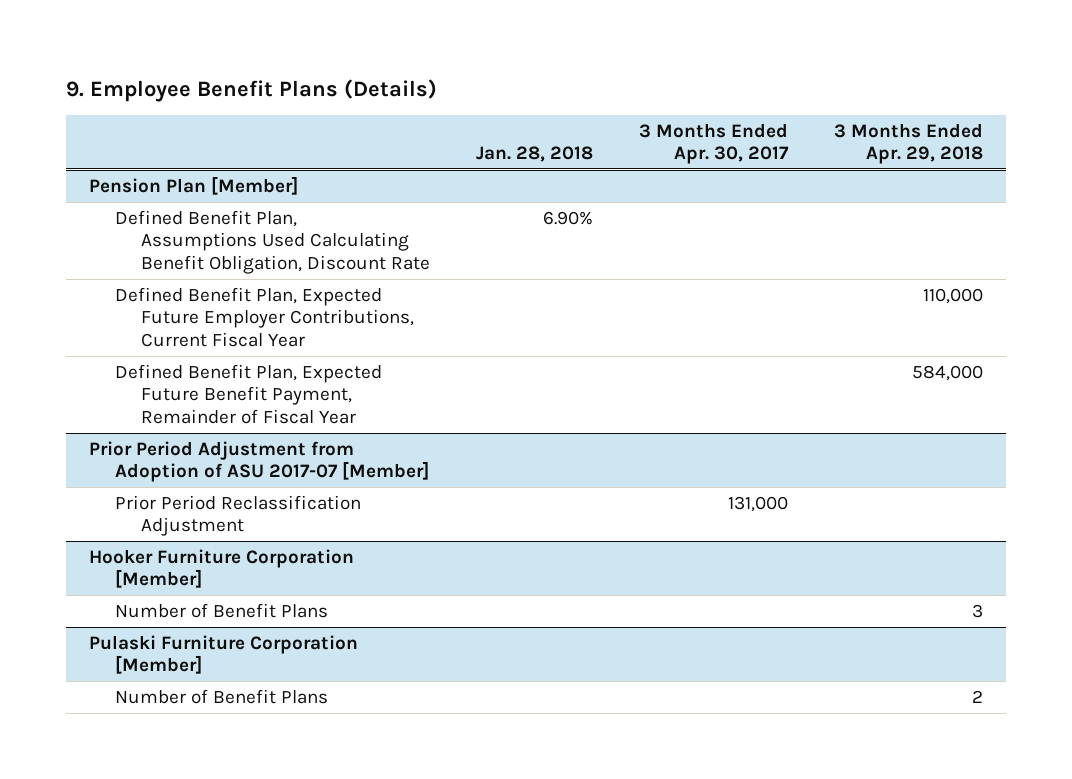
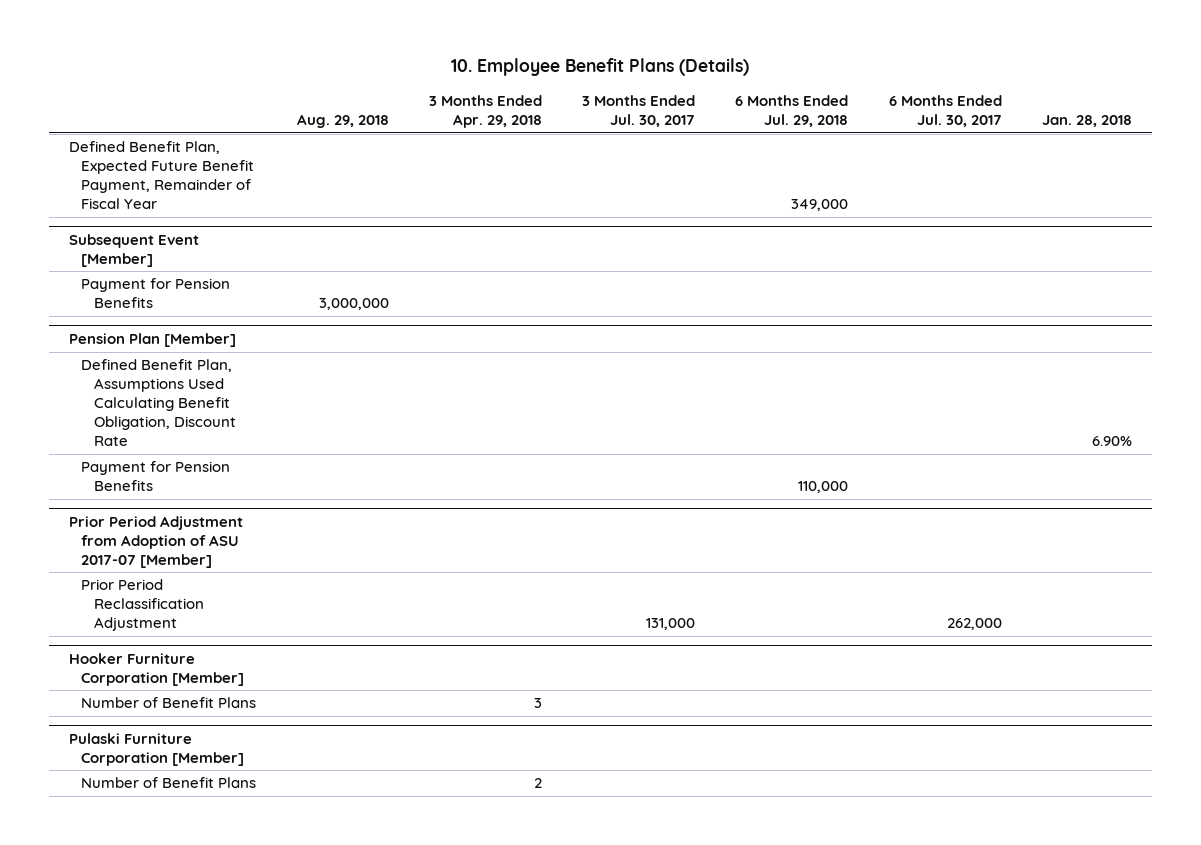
- 9. Employee Benefit Plans (Details)
+ 10. Employee Benefit Plans (Details)
- | Jan. 28, 2018 | 3 Months Ended Apr. 30, 2017 | 3 Months Ended Apr. 29, 2018
+ | Aug. 29, 2018 | 3 Months Ended Apr. 29, 2018 | 3 Months Ended Jul. 30, 2017 | 6 Months Ended Jul. 29, 2018 | 6 Months Ended Jul. 30, 2017 | Jan. 28, 2018
+ Defined Benefit Plan, Expected Future Benefit Payment, Remainder of Fiscal Year | | | | 349,000 | |
+ Subsequent Event [Member]
+ Payment for Pension Benefits | 3,000,000 | | | | |
@ Pension Plan [Member]
- Defined Benefit Plan, Expected Future Employer Contributions, Current Fiscal Year | | | 110,000
- Defined Benefit Plan, Expected Future Benefit Payment, Remainder of Fiscal Year | | | 584,000
+ Payment for Pension Benefits | | | | 110,000 | |

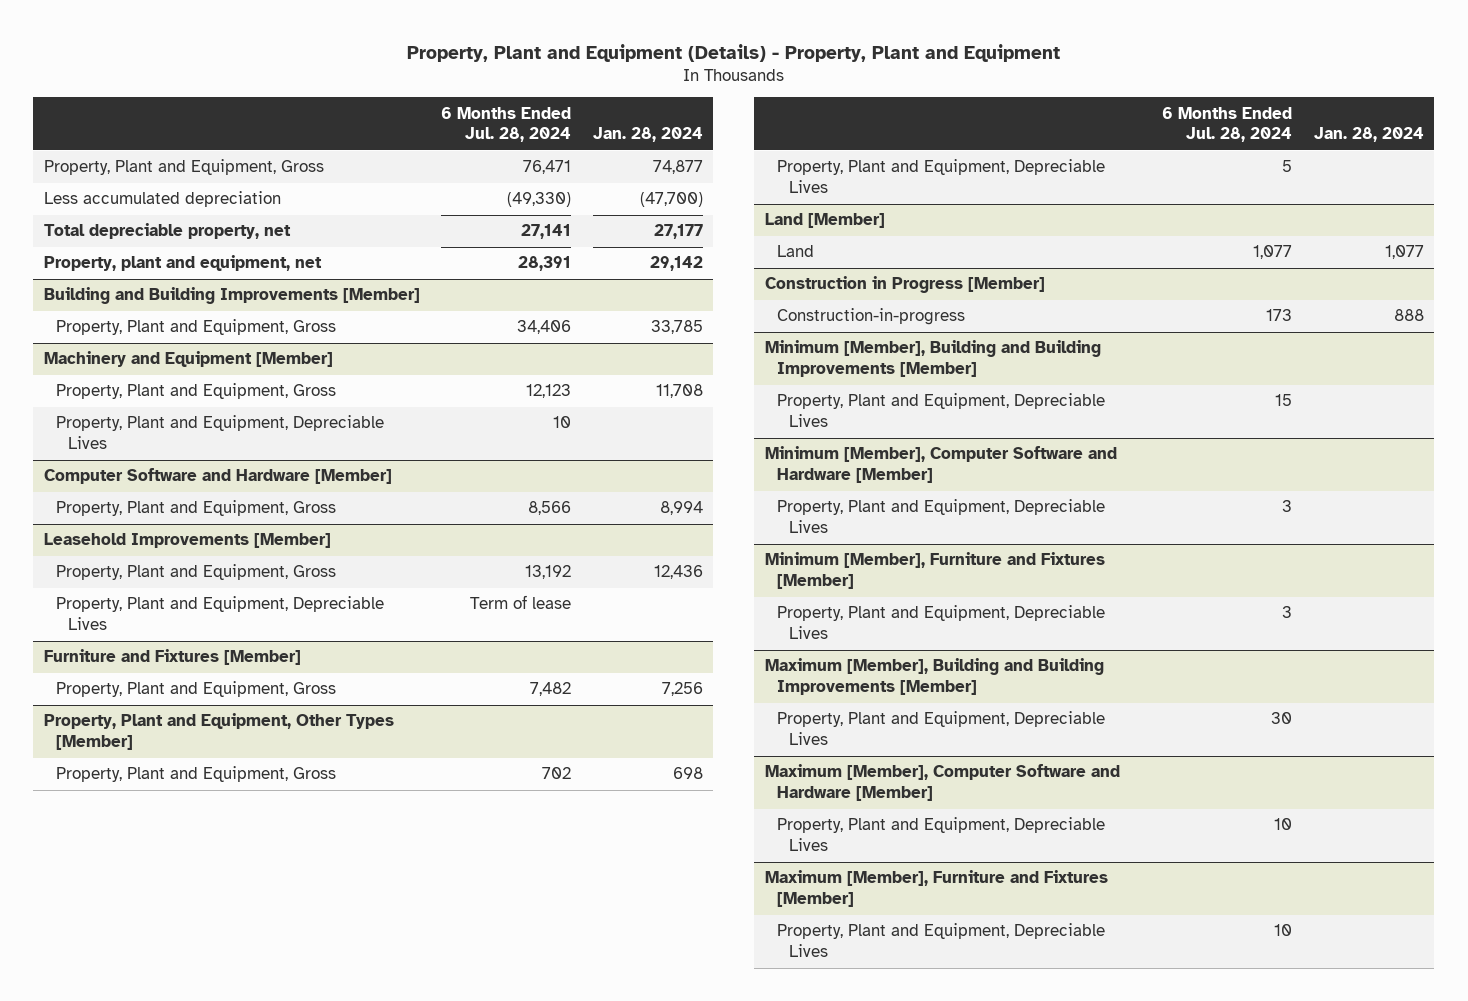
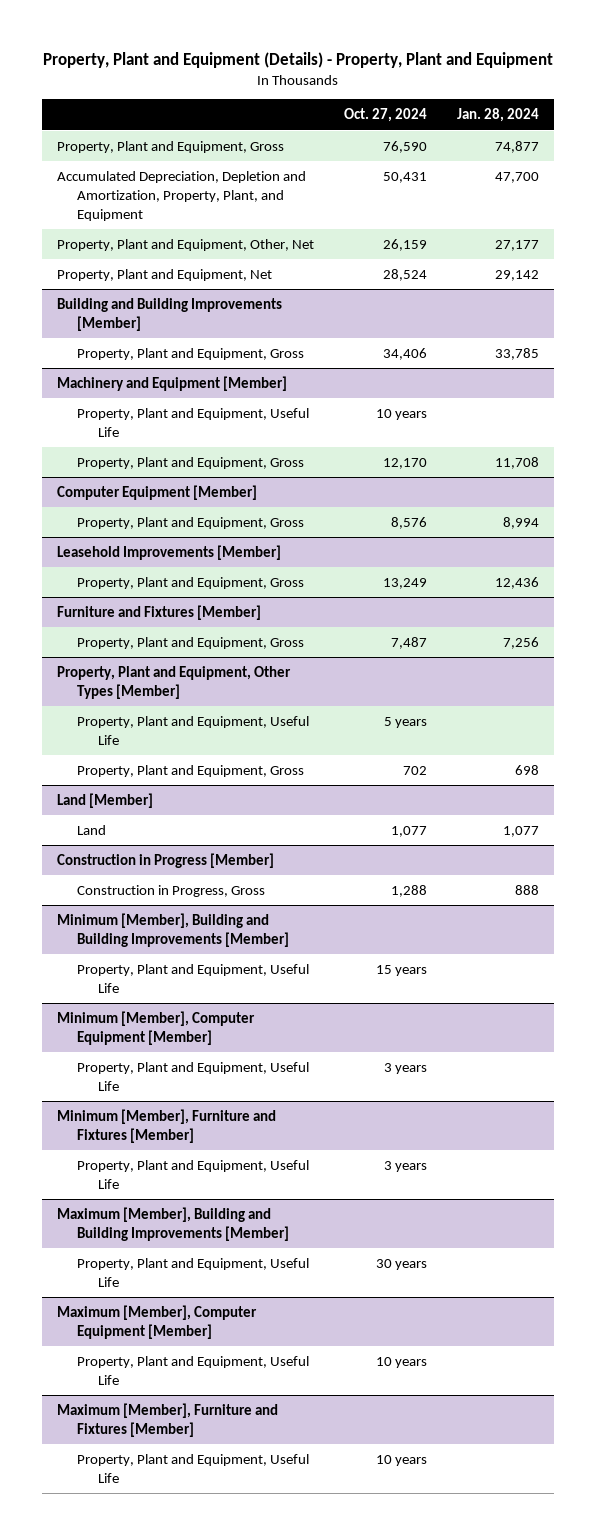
- | 6 Months Ended Jul. 28, 2024 | Jan. 28, 2024
+ | Oct. 27, 2024 | Jan. 28, 2024
- Less accumulated depreciation | (49,330) | (47,700)
- Total depreciable property, net | 27,141 | 27,177
- Property, plant and equipment, net | 28,391 | 29,142
+ Accumulated Depreciation, Depletion and Amortization, Property, Plant, and Equipment | 50,431 | 47,700
+ Property, Plant and Equipment, Other, Net | 26,159 | 27,177
+ Property, Plant and Equipment, Net | 28,524 | 29,142
@ Machinery and Equipment [Member]
+ Property, Plant and Equipment, Useful Life | 10 years |
- Property, Plant and Equipment, Depreciable Lives | 10 |
- Computer Software and Hardware [Member]
+ Computer Equipment [Member]
@ Leasehold Improvements [Member]
- Property, Plant and Equipment, Depreciable Lives | Term of lease |
@ Property, Plant and Equipment, Other Types [Member]
+ Property, Plant and Equipment, Useful Life | 5 years |
- Property, Plant and Equipment, Depreciable Lives | 5 |
@ Construction in Progress [Member]
- Construction-in-progress | 173 | 888
+ Construction in Progress, Gross | 1,288 | 888
@ Minimum [Member], Building and Building Improvements [Member]
- Property, Plant and Equipment, Depreciable Lives | 15 |
- Minimum [Member], Computer Software and Hardware [Member]
- Property, Plant and Equipment, Depreciable Lives | 3 |
@ Minimum [Member], Building and Building Improvements [Member]
+ Property, Plant and Equipment, Useful Life | 15 years |
+ Minimum [Member], Computer Equipment [Member]
+ Property, Plant and Equipment, Useful Life | 3 years |
@ Minimum [Member], Furniture and Fixtures [Member]
- Property, Plant and Equipment, Depreciable Lives | 3 |
+ Property, Plant and Equipment, Useful Life | 3 years |
@ Maximum [Member], Building and Building Improvements [Member]
- Property, Plant and Equipment, Depreciable Lives | 30 |
- Maximum [Member], Computer Software and Hardware [Member]
- Property, Plant and Equipment, Depreciable Lives | 10 |
@ Maximum [Member], Building and Building Improvements [Member]
+ Property, Plant and Equipment, Useful Life | 30 years |
+ Maximum [Member], Computer Equipment [Member]
+ Property, Plant and Equipment, Useful Life | 10 years |
@ Maximum [Member], Furniture and Fixtures [Member]
- Property, Plant and Equipment, Depreciable Lives | 10 |
+ Property, Plant and Equipment, Useful Life | 10 years |

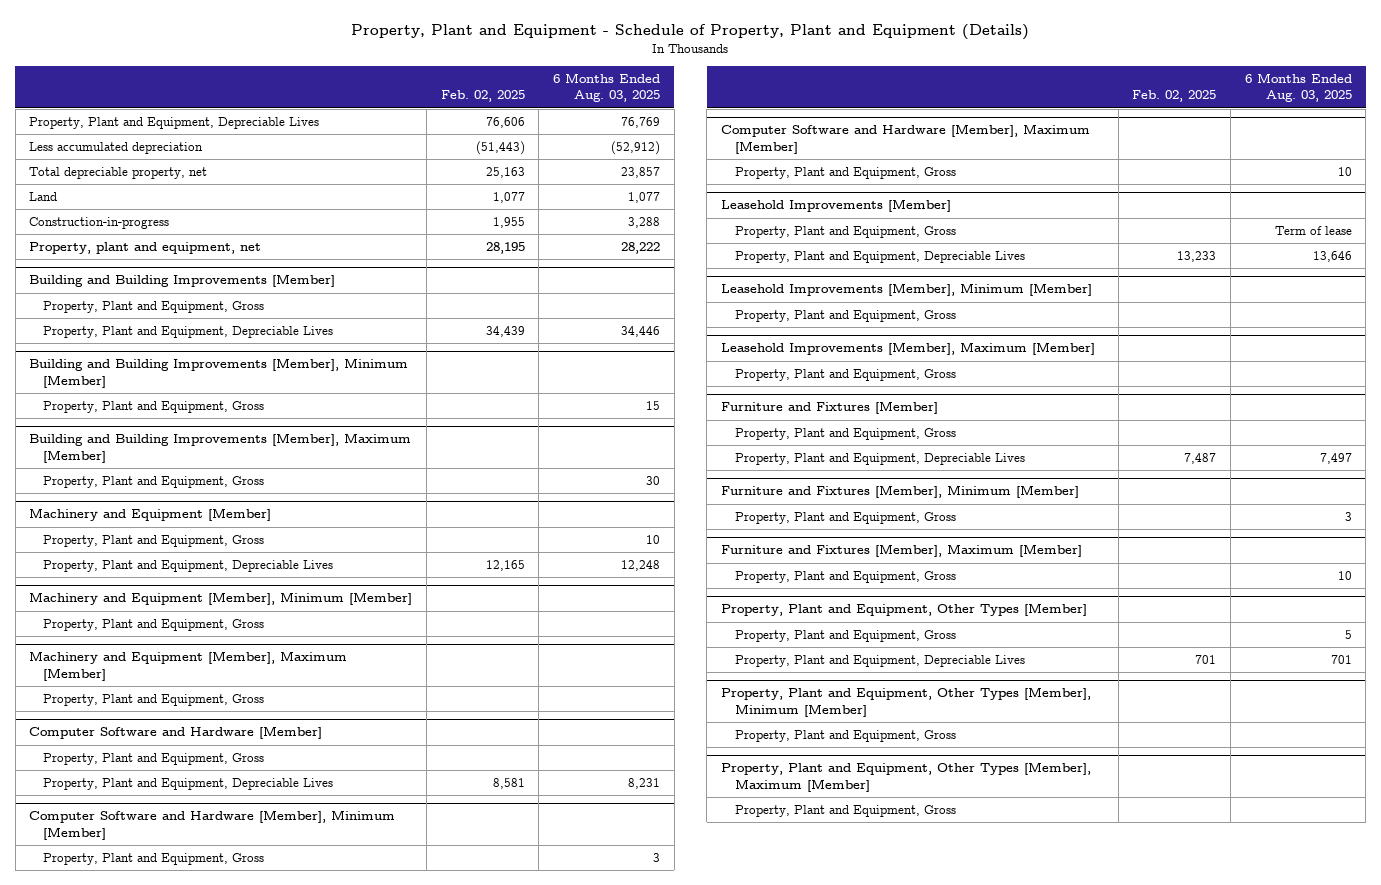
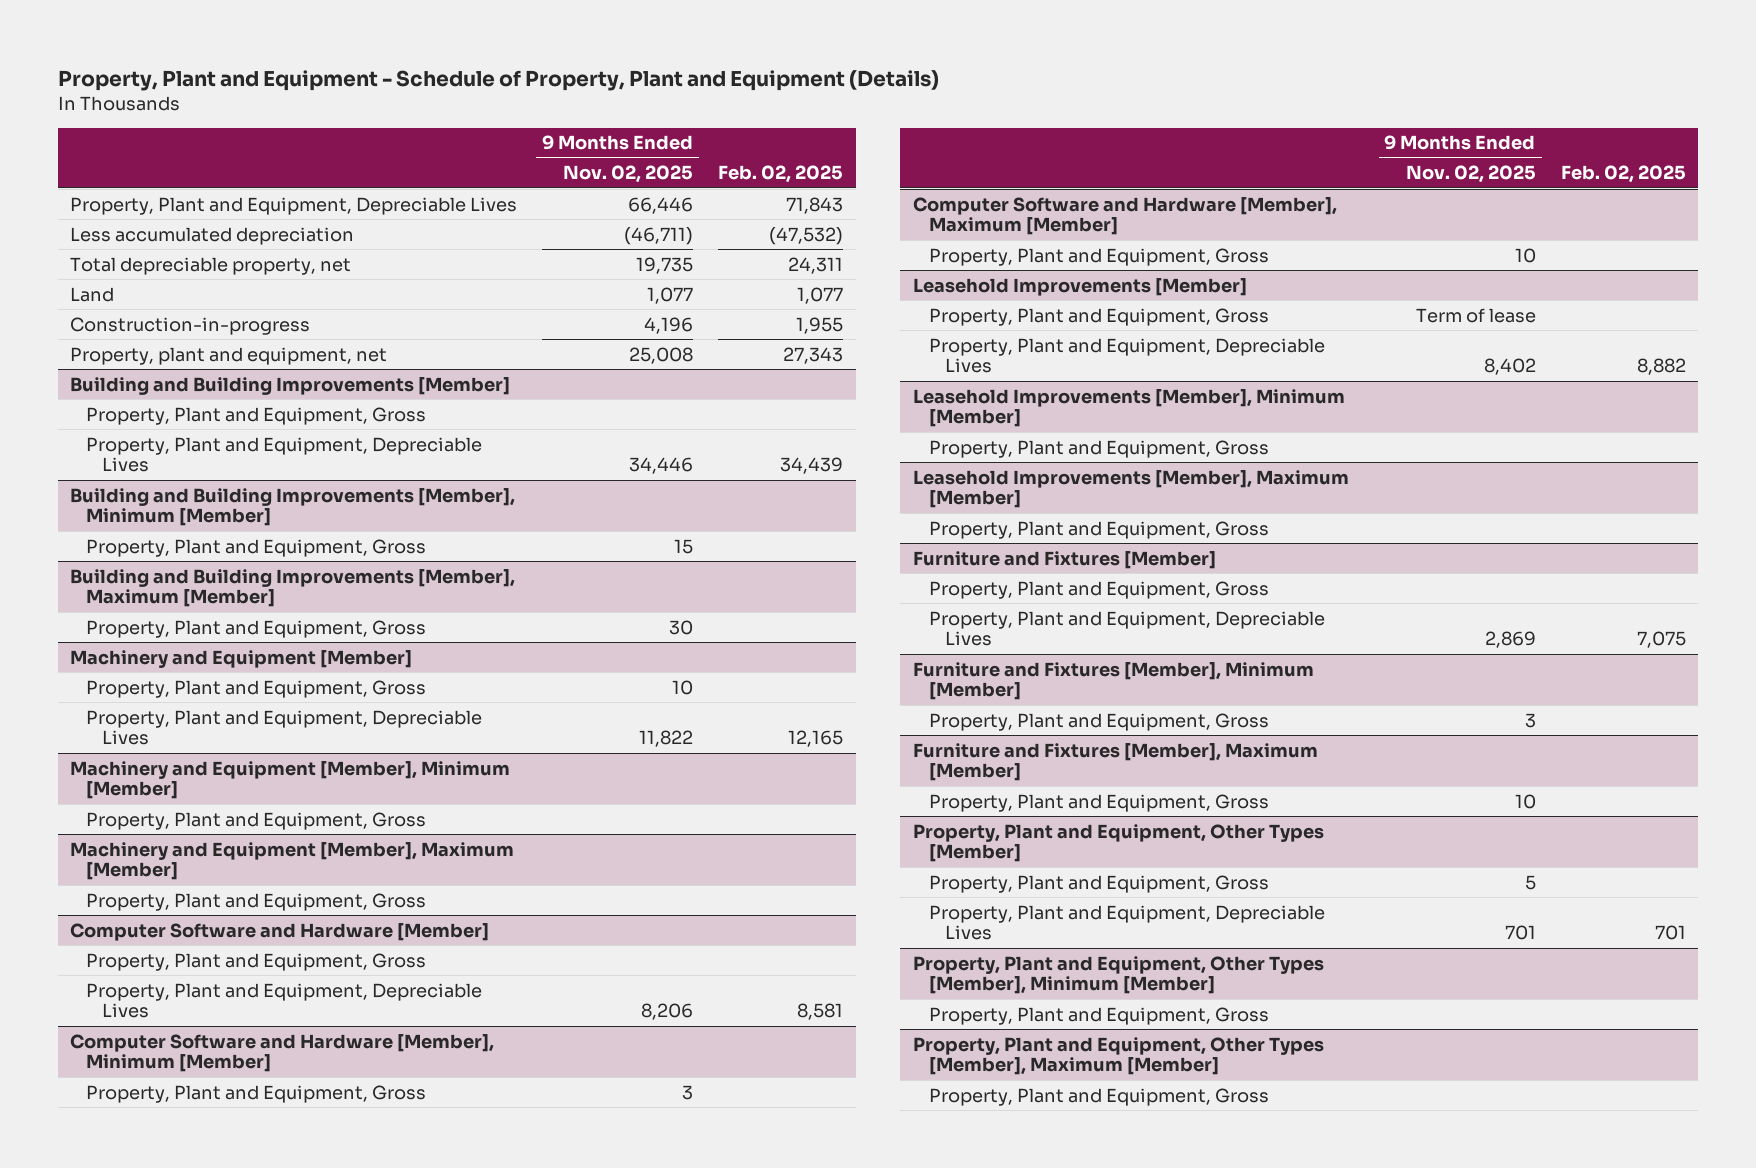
- | Feb. 02, 2025 | 6 Months Ended Aug. 03, 2025
+ | 9 Months Ended Nov. 02, 2025 | Feb. 02, 2025
- Property, Plant and Equipment, Depreciable Lives | 76,606 | 76,769
- Less accumulated depreciation | (51,443) | (52,912)
- Total depreciable property, net | 25,163 | 23,857
+ Property, Plant and Equipment, Depreciable Lives | 66,446 | 71,843
+ Less accumulated depreciation | (46,711) | (47,532)
+ Total depreciable property, net | 19,735 | 24,311
- Property, plant and equipment, net | 28,195 | 28,222
+ Property, plant and equipment, net | 25,008 | 27,343
@ Leasehold Improvements [Member]
- Property, Plant and Equipment, Depreciable Lives | 13,233 | 13,646
+ Property, Plant and Equipment, Depreciable Lives | 8,402 | 8,882
@ Furniture and Fixtures [Member]
- Property, Plant and Equipment, Depreciable Lives | 7,487 | 7,497
+ Property, Plant and Equipment, Depreciable Lives | 2,869 | 7,075

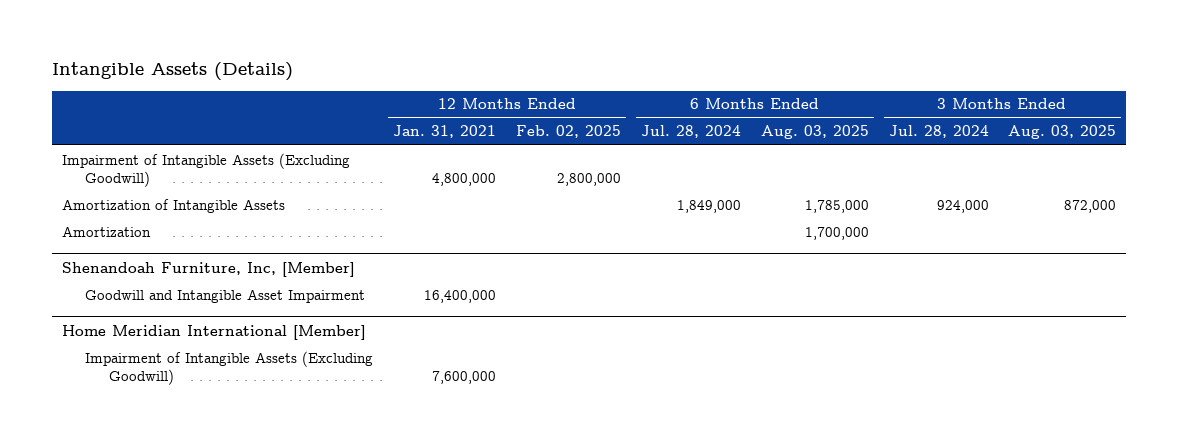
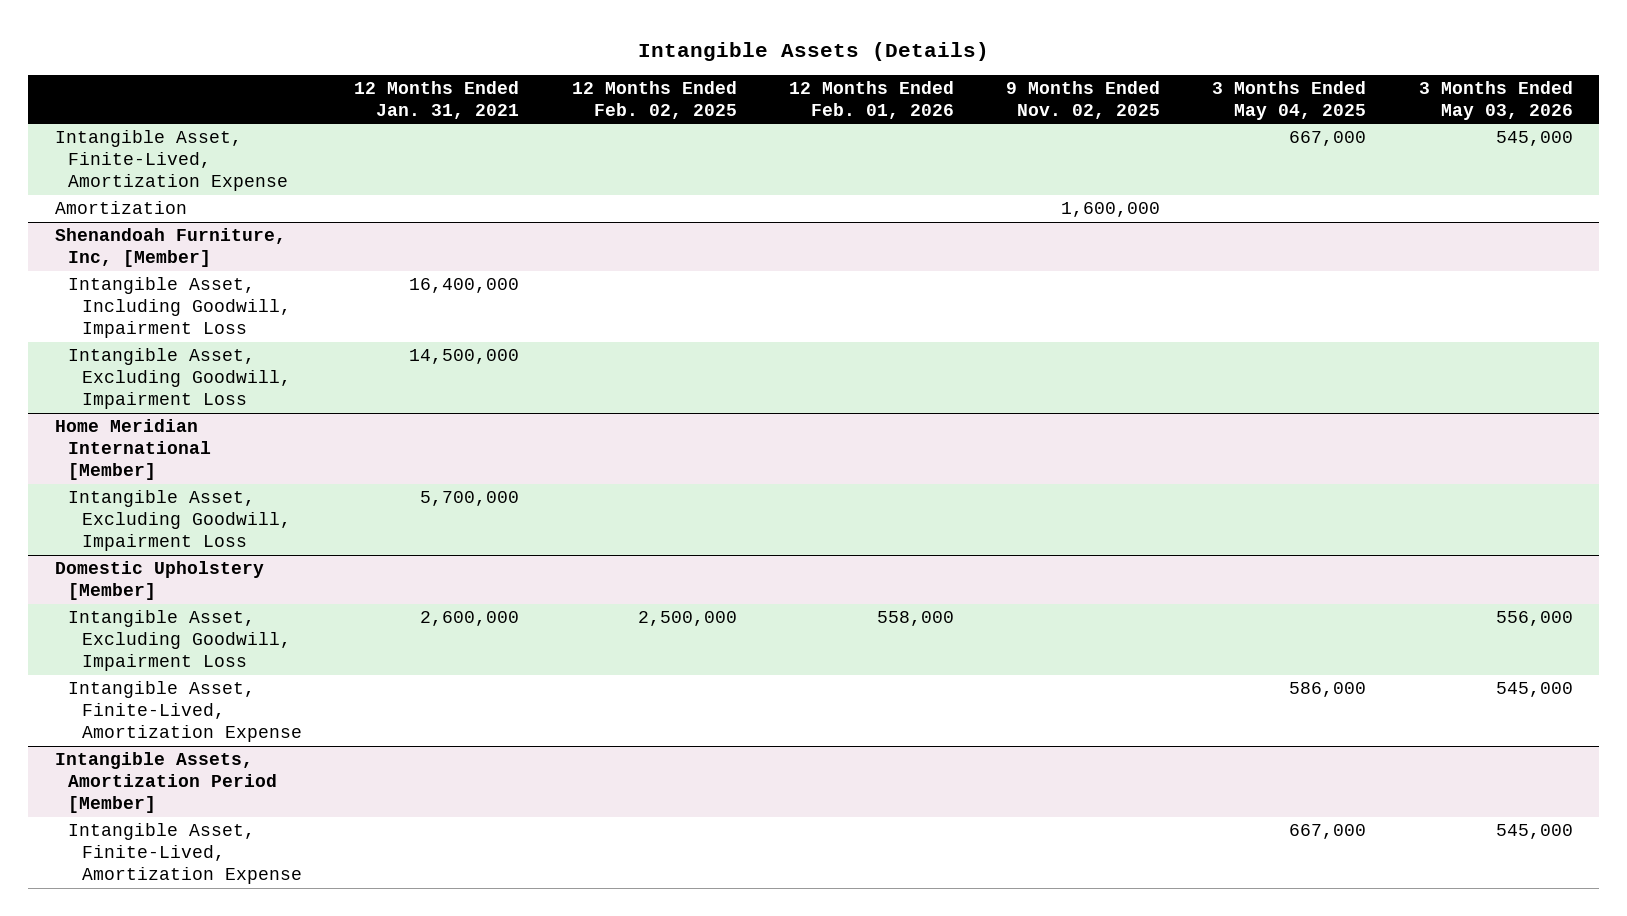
- | 12 Months Ended Jan. 31, 2021 | 12 Months Ended Feb. 02, 2025 | 6 Months Ended Jul. 28, 2024 | 6 Months Ended Aug. 03, 2025 | 3 Months Ended Jul. 28, 2024 | 3 Months Ended Aug. 03, 2025
+ | 12 Months Ended Jan. 31, 2021 | 12 Months Ended Feb. 02, 2025 | 12 Months Ended Feb. 01, 2026 | 9 Months Ended Nov. 02, 2025 | 3 Months Ended May 04, 2025 | 3 Months Ended May 03, 2026
- Impairment of Intangible Assets (Excluding Goodwill) | 4,800,000 | 2,800,000 | | | |
- Amortization of Intangible Assets | | | 1,849,000 | 1,785,000 | 924,000 | 872,000
+ Intangible Asset, Finite-Lived, Amortization Expense | | | | | 667,000 | 545,000
@ Shenandoah Furniture, Inc, [Member]
- Goodwill and Intangible Asset Impairment | 16,400,000 | | | | |
+ Intangible Asset, Including Goodwill, Impairment Loss | 16,400,000 | | | | |
+ Intangible Asset, Excluding Goodwill, Impairment Loss | 14,500,000 | | | | |
@ Home Meridian International [Member]
- Impairment of Intangible Assets (Excluding Goodwill) | 7,600,000 | | | | |
+ Intangible Asset, Excluding Goodwill, Impairment Loss | 5,700,000 | | | | |
+ Domestic Upholstery [Member]
+ Intangible Asset, Excluding Goodwill, Impairment Loss | 2,600,000 | 2,500,000 | 558,000 | | | 556,000
+ Intangible Asset, Finite-Lived, Amortization Expense | | | | | 586,000 | 545,000
+ Intangible Assets, Amortization Period [Member]
+ Intangible Asset, Finite-Lived, Amortization Expense | | | | | 667,000 | 545,000

